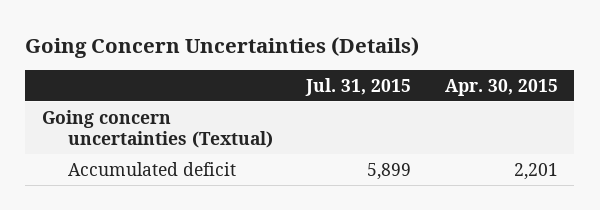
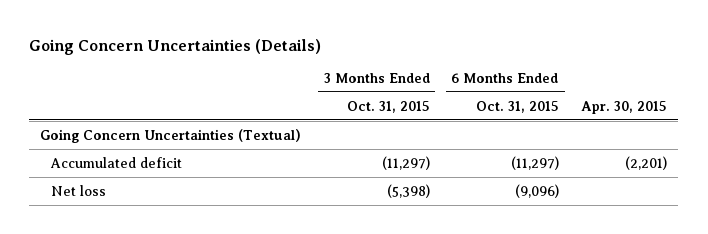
- | Jul. 31, 2015 | Apr. 30, 2015
+ | 3 Months Ended Oct. 31, 2015 | 6 Months Ended Oct. 31, 2015 | Apr. 30, 2015
- Going concern uncertainties (Textual)
- Accumulated deficit | 5,899 | 2,201
+ Going Concern Uncertainties (Textual)
+ Accumulated deficit | (11,297) | (11,297) | (2,201)
+ Net loss | (5,398) | (9,096) |

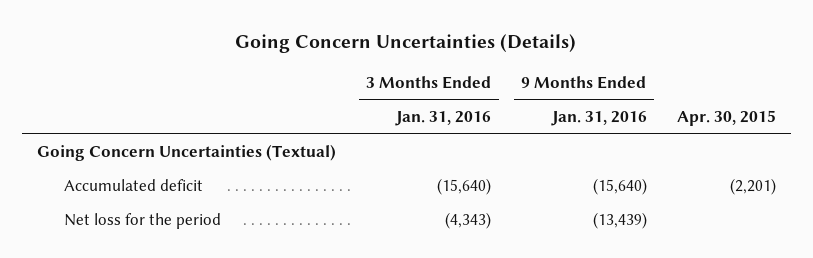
- | 3 Months Ended Oct. 31, 2015 | 6 Months Ended Oct. 31, 2015 | Apr. 30, 2015
+ | 3 Months Ended Jan. 31, 2016 | 9 Months Ended Jan. 31, 2016 | Apr. 30, 2015
- Net loss | (5,398) | (9,096) |
+ Net loss for the period | (4,343) | (13,439) |

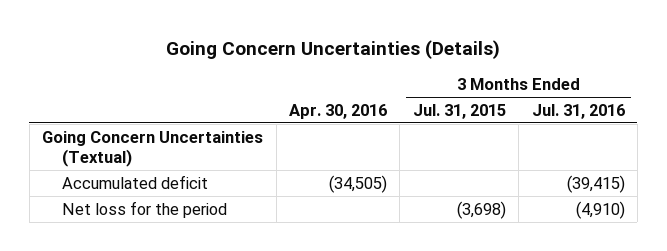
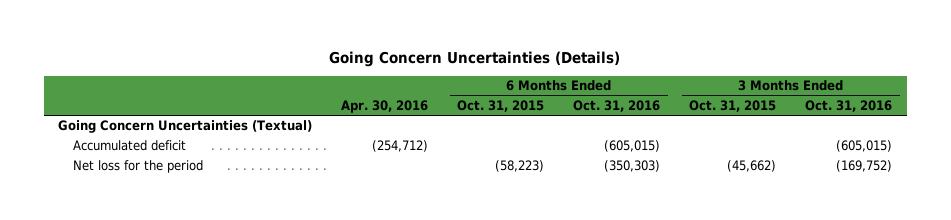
- | Apr. 30, 2016 | 3 Months Ended Jul. 31, 2015 | 3 Months Ended Jul. 31, 2016
+ | Apr. 30, 2016 | 6 Months Ended Oct. 31, 2015 | 6 Months Ended Oct. 31, 2016 | 3 Months Ended Oct. 31, 2015 | 3 Months Ended Oct. 31, 2016
- Accumulated deficit | (34,505) | | (39,415)
+ Accumulated deficit | (254,712) | | (605,015) | | (605,015)

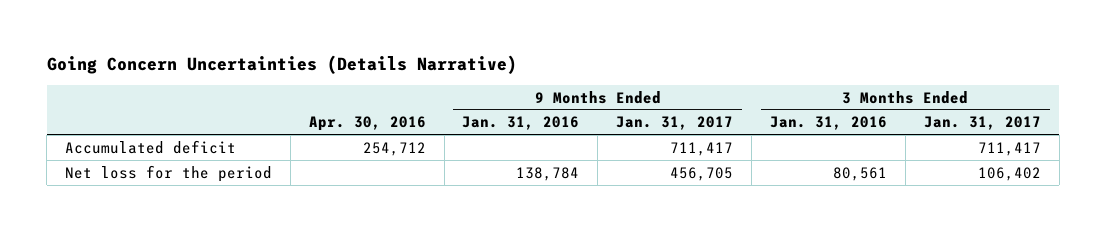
- Going Concern Uncertainties (Details)
+ Going Concern Uncertainties (Details Narrative)
- | Apr. 30, 2016 | 6 Months Ended Oct. 31, 2015 | 6 Months Ended Oct. 31, 2016 | 3 Months Ended Oct. 31, 2015 | 3 Months Ended Oct. 31, 2016
+ | Apr. 30, 2016 | 9 Months Ended Jan. 31, 2016 | 9 Months Ended Jan. 31, 2017 | 3 Months Ended Jan. 31, 2016 | 3 Months Ended Jan. 31, 2017
- Going Concern Uncertainties (Textual)
- Accumulated deficit | (254,712) | | (605,015) | | (605,015)
+ Accumulated deficit | 254,712 | | 711,417 | | 711,417

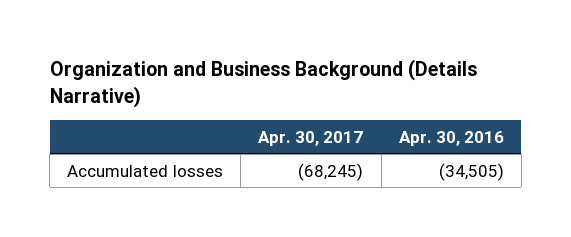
- Going Concern Uncertainties (Details Narrative)
+ Organization and Business Background (Details Narrative)
- | Apr. 30, 2016 | 9 Months Ended Jan. 31, 2016 | 9 Months Ended Jan. 31, 2017 | 3 Months Ended Jan. 31, 2016 | 3 Months Ended Jan. 31, 2017
+ | Apr. 30, 2017 | Apr. 30, 2016
- Accumulated deficit | 254,712 | | 711,417 | | 711,417
- Net loss for the period | | 138,784 | 456,705 | 80,561 | 106,402
+ Accumulated losses | (68,245) | (34,505)

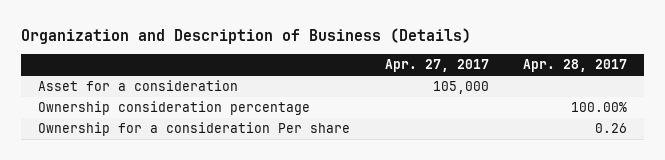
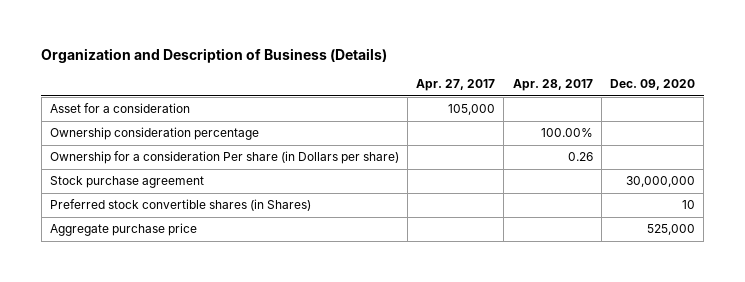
- | Apr. 27, 2017 | Apr. 28, 2017
+ | Apr. 27, 2017 | Apr. 28, 2017 | Dec. 09, 2020
- Ownership for a consideration Per share | | 0.26
+ Ownership for a consideration Per share (in Dollars per share) | | 0.26 |
+ Stock purchase agreement | | | 30,000,000
+ Preferred stock convertible shares (in Shares) | | | 10
+ Aggregate purchase price | | | 525,000

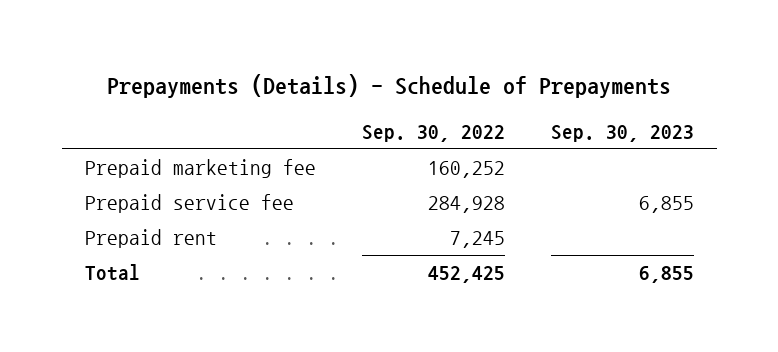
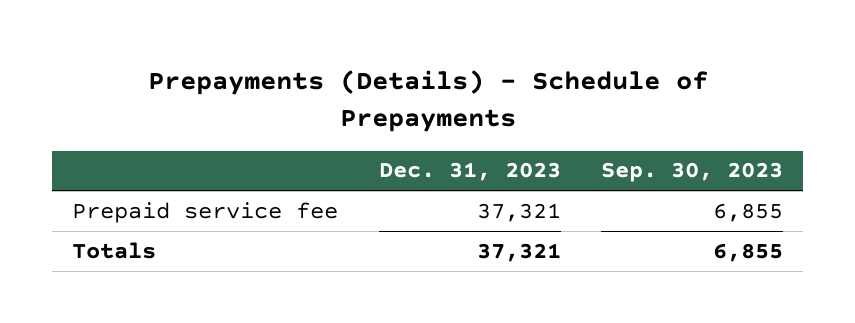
- | Sep. 30, 2022 | Sep. 30, 2023
+ | Dec. 31, 2023 | Sep. 30, 2023
- Prepaid marketing fee | 160,252 |
- Prepaid rent | 7,245 |
- Total | 452,425 | 6,855
+ Totals | 37,321 | 6,855

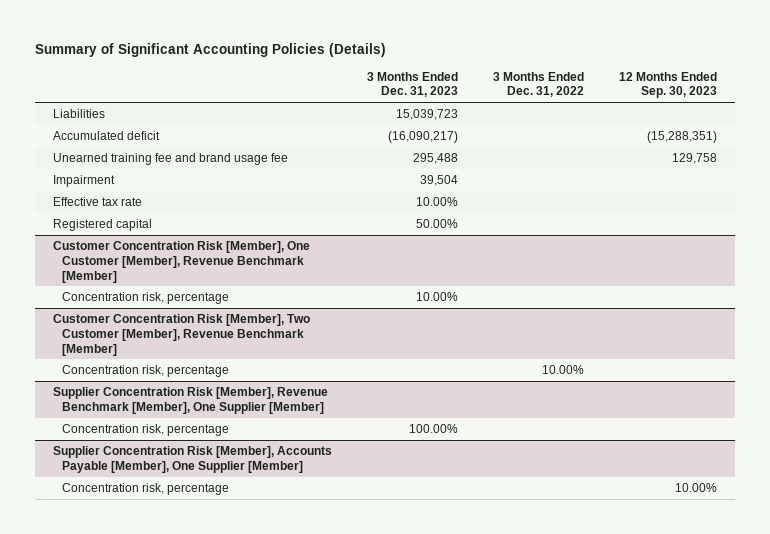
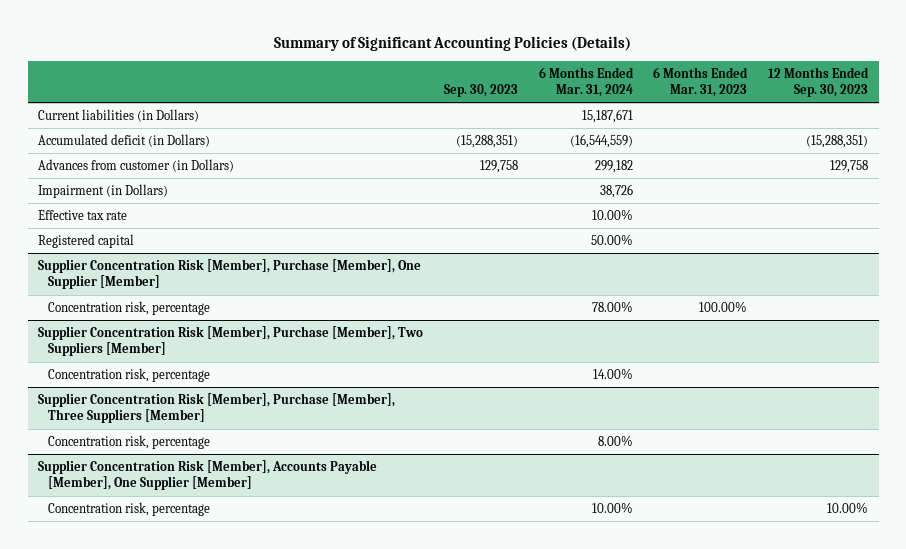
- | 3 Months Ended Dec. 31, 2023 | 3 Months Ended Dec. 31, 2022 | 12 Months Ended Sep. 30, 2023
+ | Sep. 30, 2023 | 6 Months Ended Mar. 31, 2024 | 6 Months Ended Mar. 31, 2023 | 12 Months Ended Sep. 30, 2023
- Liabilities | 15,039,723 | |
- Accumulated deficit | (16,090,217) | | (15,288,351)
- Unearned training fee and brand usage fee | 295,488 | | 129,758
- Impairment | 39,504 | |
+ Current liabilities (in Dollars) | | 15,187,671 | |
+ Accumulated deficit (in Dollars) | (15,288,351) | (16,544,559) | | (15,288,351)
+ Advances from customer (in Dollars) | 129,758 | 299,182 | | 129,758
+ Impairment (in Dollars) | | 38,726 | |
- Customer Concentration Risk [Member], One Customer [Member], Revenue Benchmark [Member]
- Concentration risk, percentage | 10.00% | |
- Customer Concentration Risk [Member], Two Customer [Member], Revenue Benchmark [Member]
- Concentration risk, percentage | | 10.00% |
- Supplier Concentration Risk [Member], Revenue Benchmark [Member], One Supplier [Member]
+ Supplier Concentration Risk [Member], Purchase [Member], One Supplier [Member]
+ Supplier Concentration Risk [Member], Purchase [Member], Two Suppliers [Member]
+ Concentration risk, percentage | | 14.00% | |
+ Supplier Concentration Risk [Member], Purchase [Member], Three Suppliers [Member]
+ Concentration risk, percentage | | 8.00% | |

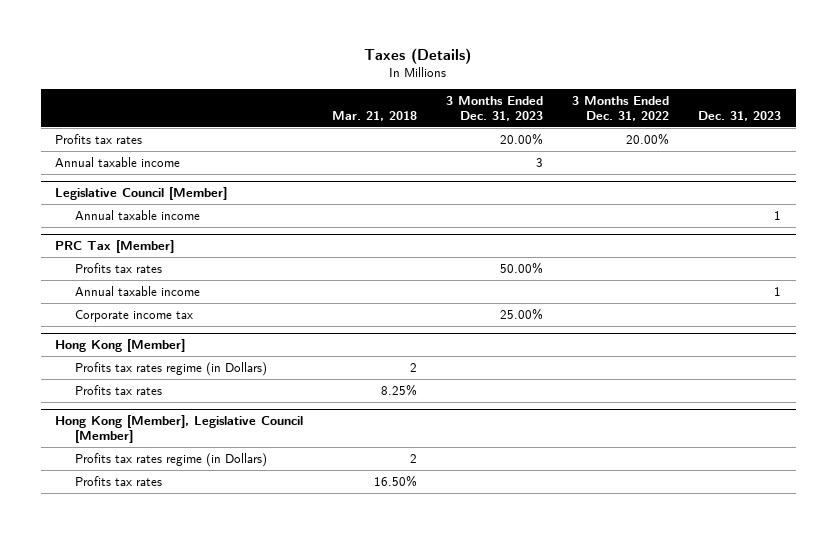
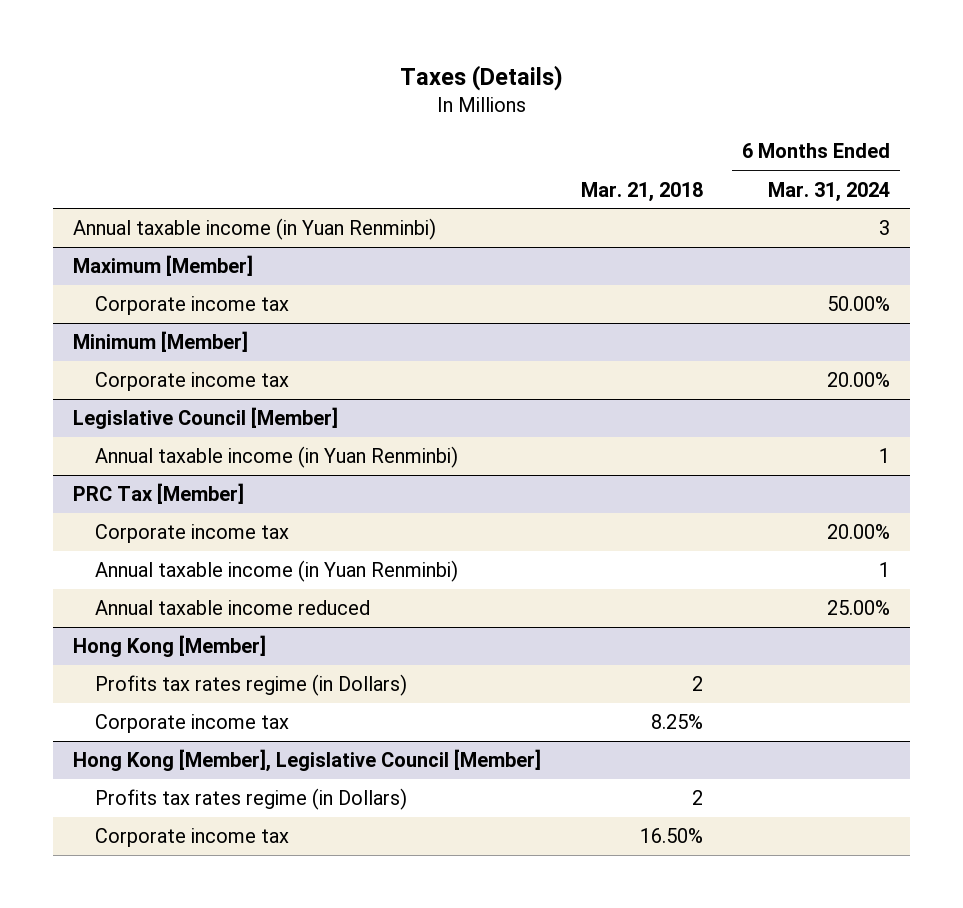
- | Mar. 21, 2018 | 3 Months Ended Dec. 31, 2023 | 3 Months Ended Dec. 31, 2022 | Dec. 31, 2023
+ | Mar. 21, 2018 | 6 Months Ended Mar. 31, 2024
- Profits tax rates | | 20.00% | 20.00% |
- Annual taxable income | | 3 | |
+ Annual taxable income (in Yuan Renminbi) | | 3
+ Maximum [Member]
+ Corporate income tax | | 50.00%
+ Minimum [Member]
+ Corporate income tax | | 20.00%
@ Legislative Council [Member]
- Annual taxable income | | | | 1
+ Annual taxable income (in Yuan Renminbi) | | 1
@ PRC Tax [Member]
- Profits tax rates | | 50.00% | |
- Annual taxable income | | | | 1
+ Annual taxable income (in Yuan Renminbi) | | 1
+ Annual taxable income reduced | | 25.00%
@ Hong Kong [Member]
- Profits tax rates | 8.25% | | |
+ Corporate income tax | 8.25% |
@ Hong Kong [Member], Legislative Council [Member]
- Profits tax rates | 16.50% | | |
+ Corporate income tax | 16.50% |

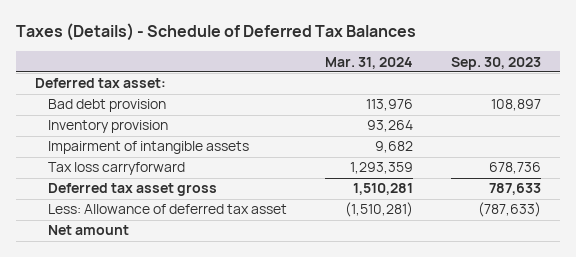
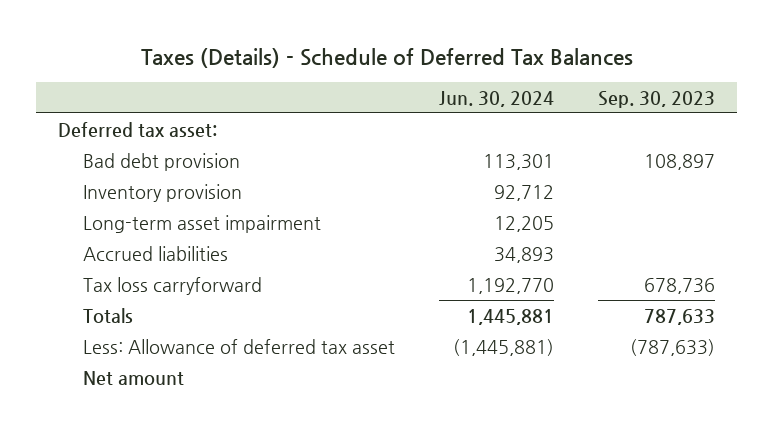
- | Mar. 31, 2024 | Sep. 30, 2023
+ | Jun. 30, 2024 | Sep. 30, 2023
- Impairment of intangible assets | 9,682 |
+ Long-term asset impairment | 12,205 |
+ Accrued liabilities | 34,893 |
- Deferred tax asset gross | 1,510,281 | 787,633
+ Totals | 1,445,881 | 787,633

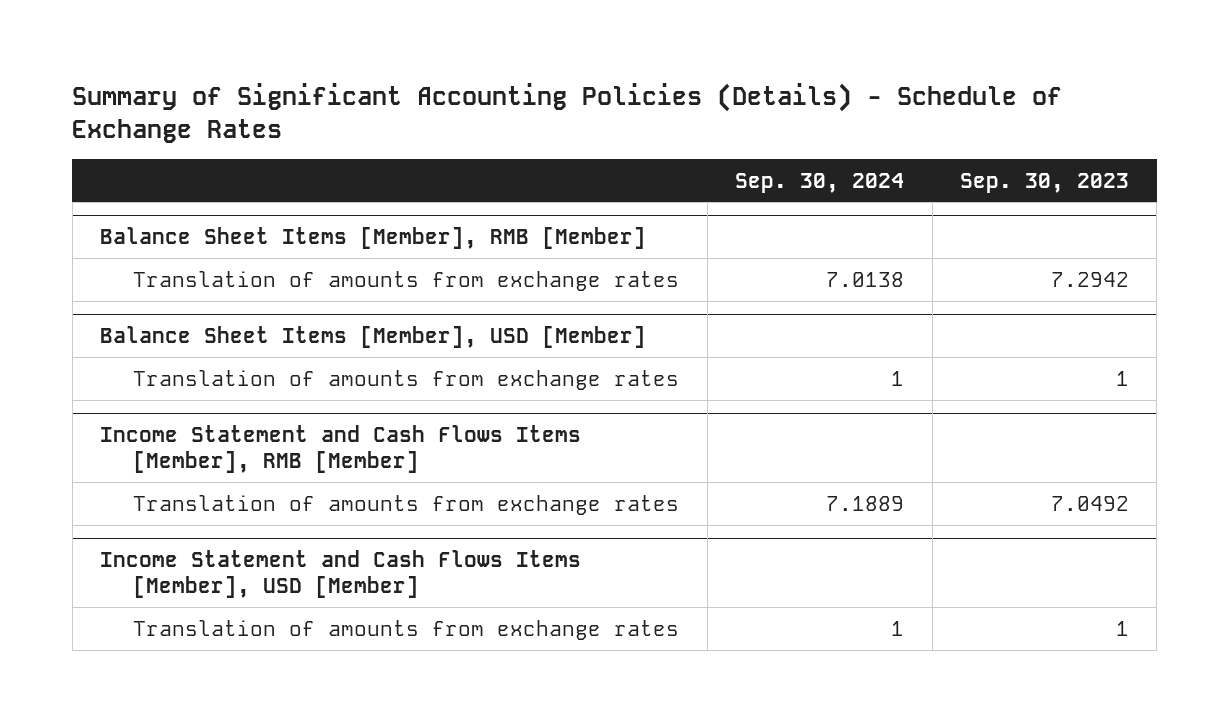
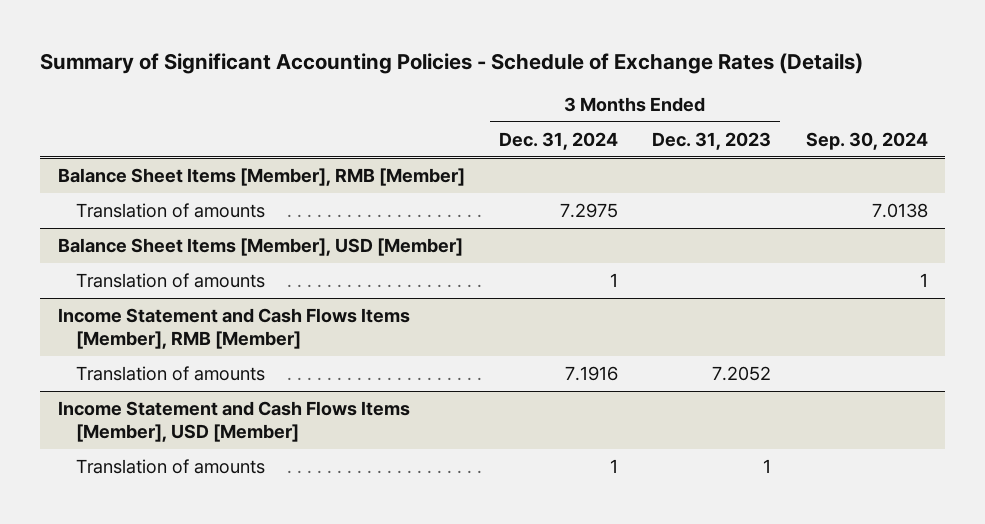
- Summary of Significant Accounting Policies (Details) - Schedule of Exchange Rates
+ Summary of Significant Accounting Policies - Schedule of Exchange Rates (Details)
- | Sep. 30, 2024 | Sep. 30, 2023
+ | 3 Months Ended Dec. 31, 2024 | 3 Months Ended Dec. 31, 2023 | Sep. 30, 2024
@ Balance Sheet Items [Member], RMB [Member]
- Translation of amounts from exchange rates | 7.0138 | 7.2942
+ Translation of amounts | 7.2975 | | 7.0138
@ Balance Sheet Items [Member], USD [Member]
- Translation of amounts from exchange rates | 1 | 1
+ Translation of amounts | 1 | | 1
@ Income Statement and Cash Flows Items [Member], RMB [Member]
- Translation of amounts from exchange rates | 7.1889 | 7.0492
+ Translation of amounts | 7.1916 | 7.2052 |
@ Income Statement and Cash Flows Items [Member], USD [Member]
- Translation of amounts from exchange rates | 1 | 1
+ Translation of amounts | 1 | 1 |

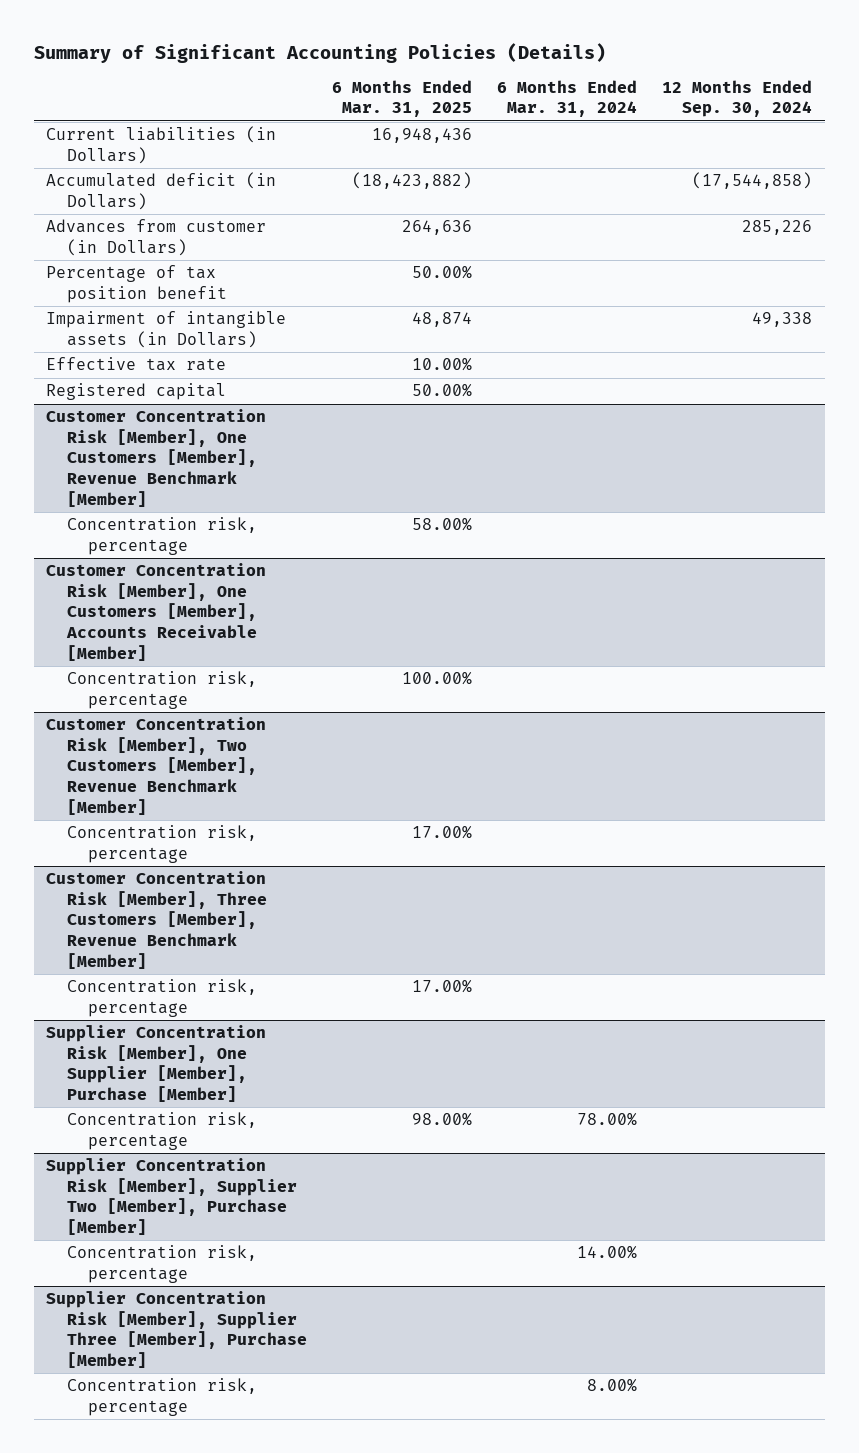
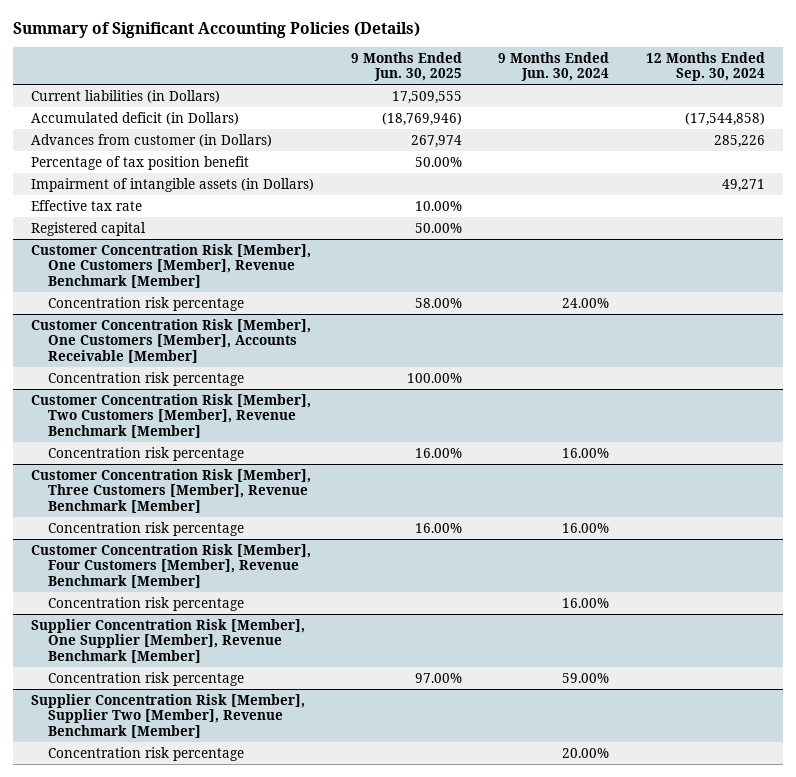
- | 6 Months Ended Mar. 31, 2025 | 6 Months Ended Mar. 31, 2024 | 12 Months Ended Sep. 30, 2024
+ | 9 Months Ended Jun. 30, 2025 | 9 Months Ended Jun. 30, 2024 | 12 Months Ended Sep. 30, 2024
- Impairment of intangible assets (in Dollars) | 48,874 | | 49,338
+ Impairment of intangible assets (in Dollars) | | | 49,271
@ Customer Concentration Risk [Member], One Customers [Member], Revenue Benchmark [Member]
- Concentration risk, percentage | 58.00% | |
+ Concentration risk percentage | 58.00% | 24.00% |
@ Customer Concentration Risk [Member], One Customers [Member], Accounts Receivable [Member]
- Concentration risk, percentage | 100.00% | |
+ Concentration risk percentage | 100.00% | |
@ Customer Concentration Risk [Member], Two Customers [Member], Revenue Benchmark [Member]
- Concentration risk, percentage | 17.00% | |
+ Concentration risk percentage | 16.00% | 16.00% |
@ Customer Concentration Risk [Member], Three Customers [Member], Revenue Benchmark [Member]
- Concentration risk, percentage | 17.00% | |
- Supplier Concentration Risk [Member], One Supplier [Member], Purchase [Member]
- Concentration risk, percentage | 98.00% | 78.00% |
- Supplier Concentration Risk [Member], Supplier Two [Member], Purchase [Member]
- Concentration risk, percentage | | 14.00% |
- Supplier Concentration Risk [Member], Supplier Three [Member], Purchase [Member]
- Concentration risk, percentage | | 8.00% |
@ Customer Concentration Risk [Member], Three Customers [Member], Revenue Benchmark [Member]
+ Concentration risk percentage | 16.00% | 16.00% |
+ Customer Concentration Risk [Member], Four Customers [Member], Revenue Benchmark [Member]
+ Concentration risk percentage | | 16.00% |
+ Supplier Concentration Risk [Member], One Supplier [Member], Revenue Benchmark [Member]
+ Concentration risk percentage | 97.00% | 59.00% |
+ Supplier Concentration Risk [Member], Supplier Two [Member], Revenue Benchmark [Member]
+ Concentration risk percentage | | 20.00% |

